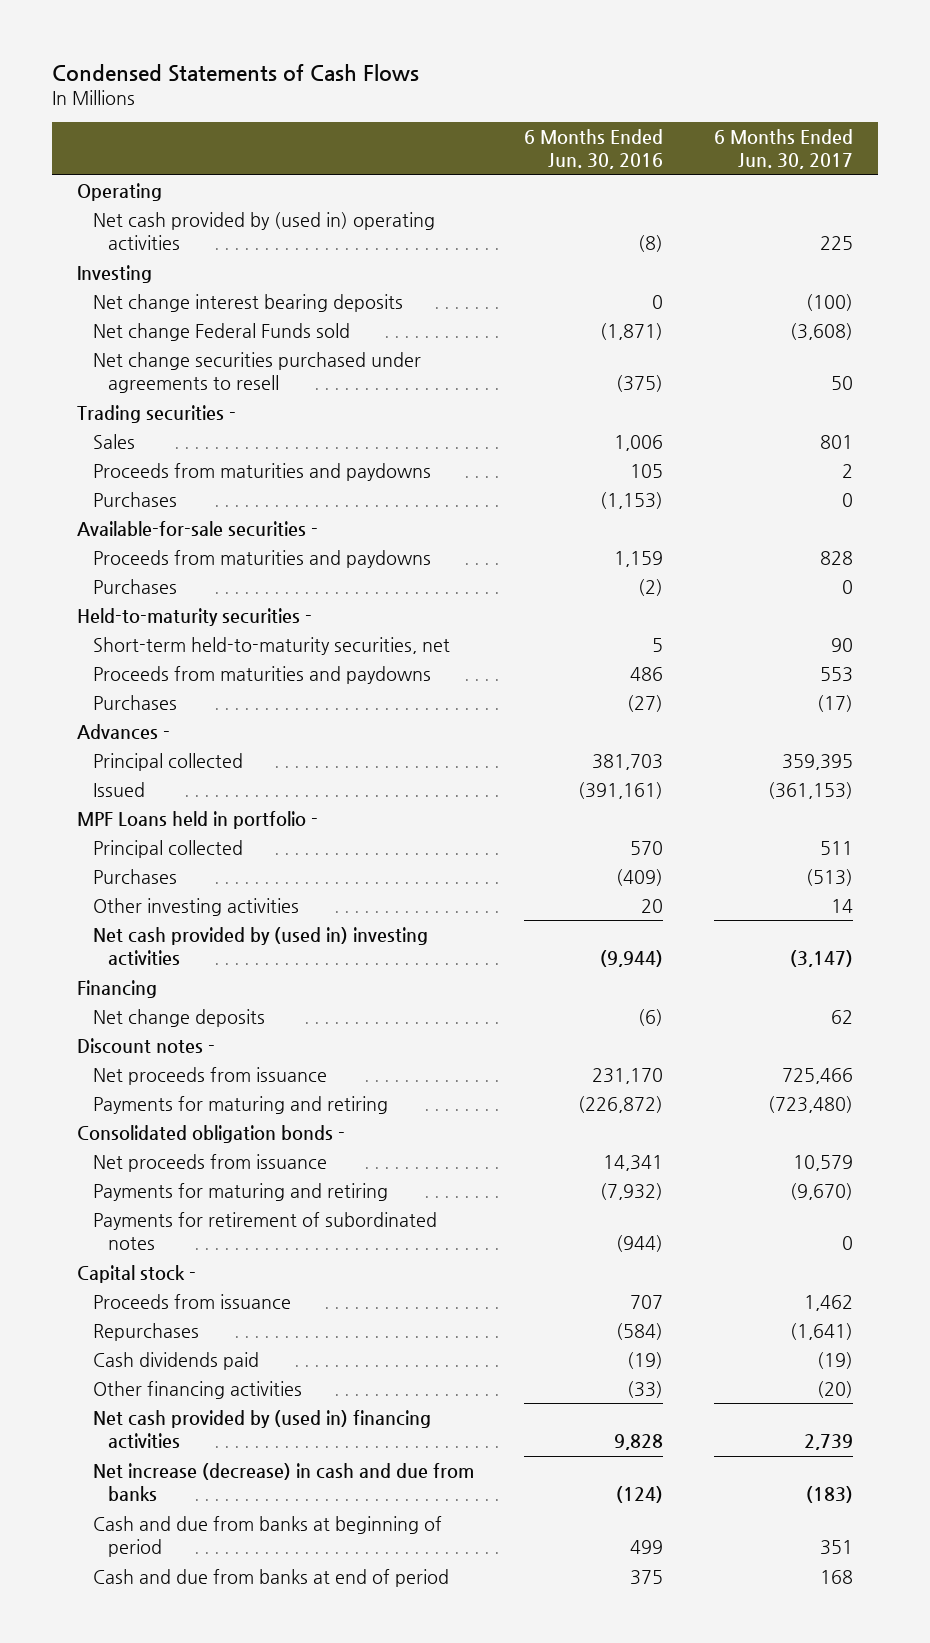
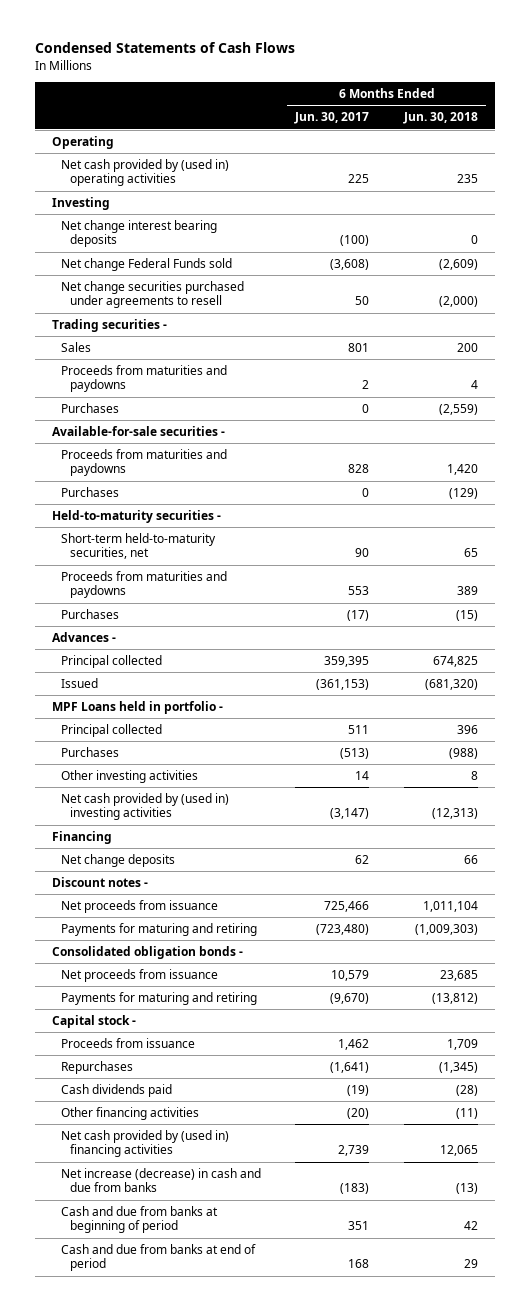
- | 6 Months Ended Jun. 30, 2016 | 6 Months Ended Jun. 30, 2017
+ | 6 Months Ended Jun. 30, 2017 | 6 Months Ended Jun. 30, 2018
- Payments for retirement of subordinated notes | (944) | 0

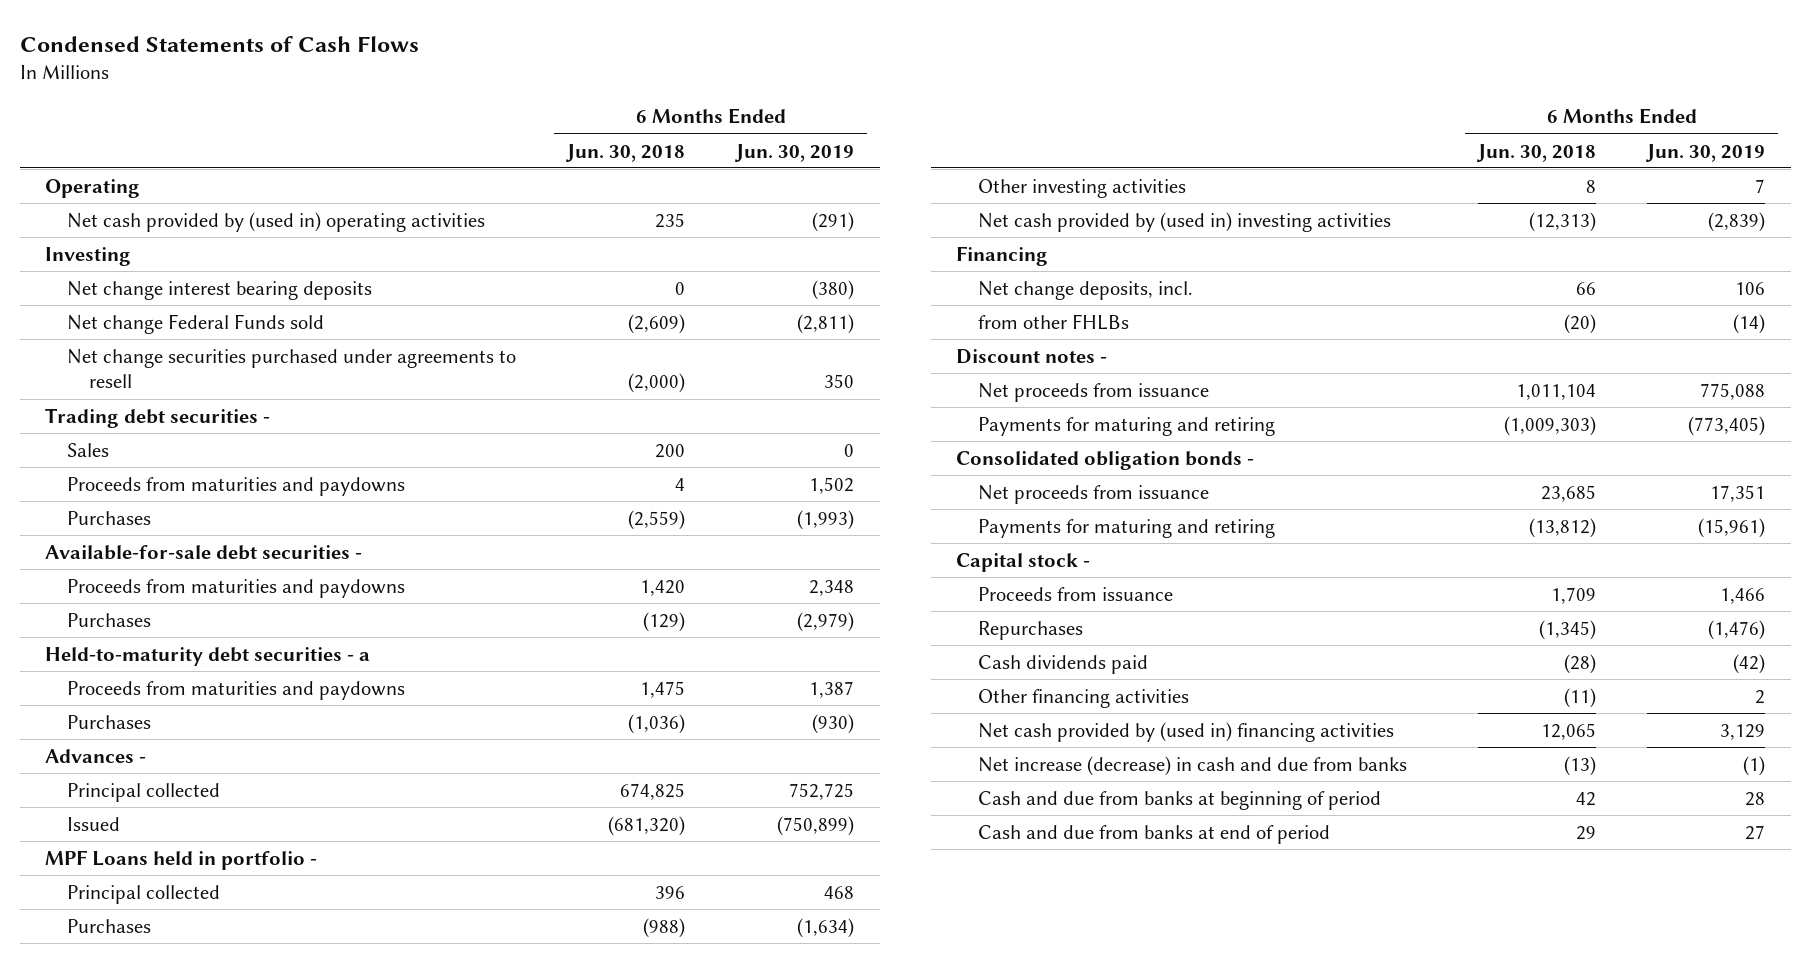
- | 6 Months Ended Jun. 30, 2017 | 6 Months Ended Jun. 30, 2018
+ | 6 Months Ended Jun. 30, 2018 | 6 Months Ended Jun. 30, 2019
- Trading securities -
+ Trading debt securities -
- Available-for-sale securities -
+ Available-for-sale debt securities -
- Held-to-maturity securities -
- Short-term held-to-maturity securities, net | 90 | 65
- Proceeds from maturities and paydowns | 553 | 389
- Purchases | (17) | (15)
+ Held-to-maturity debt securities - a
+ Proceeds from maturities and paydowns | 1,475 | 1,387
+ Purchases | (1,036) | (930)
- Net change deposits | 62 | 66
+ Net change deposits, incl. | 66 | 106
+ from other FHLBs | (20) | (14)

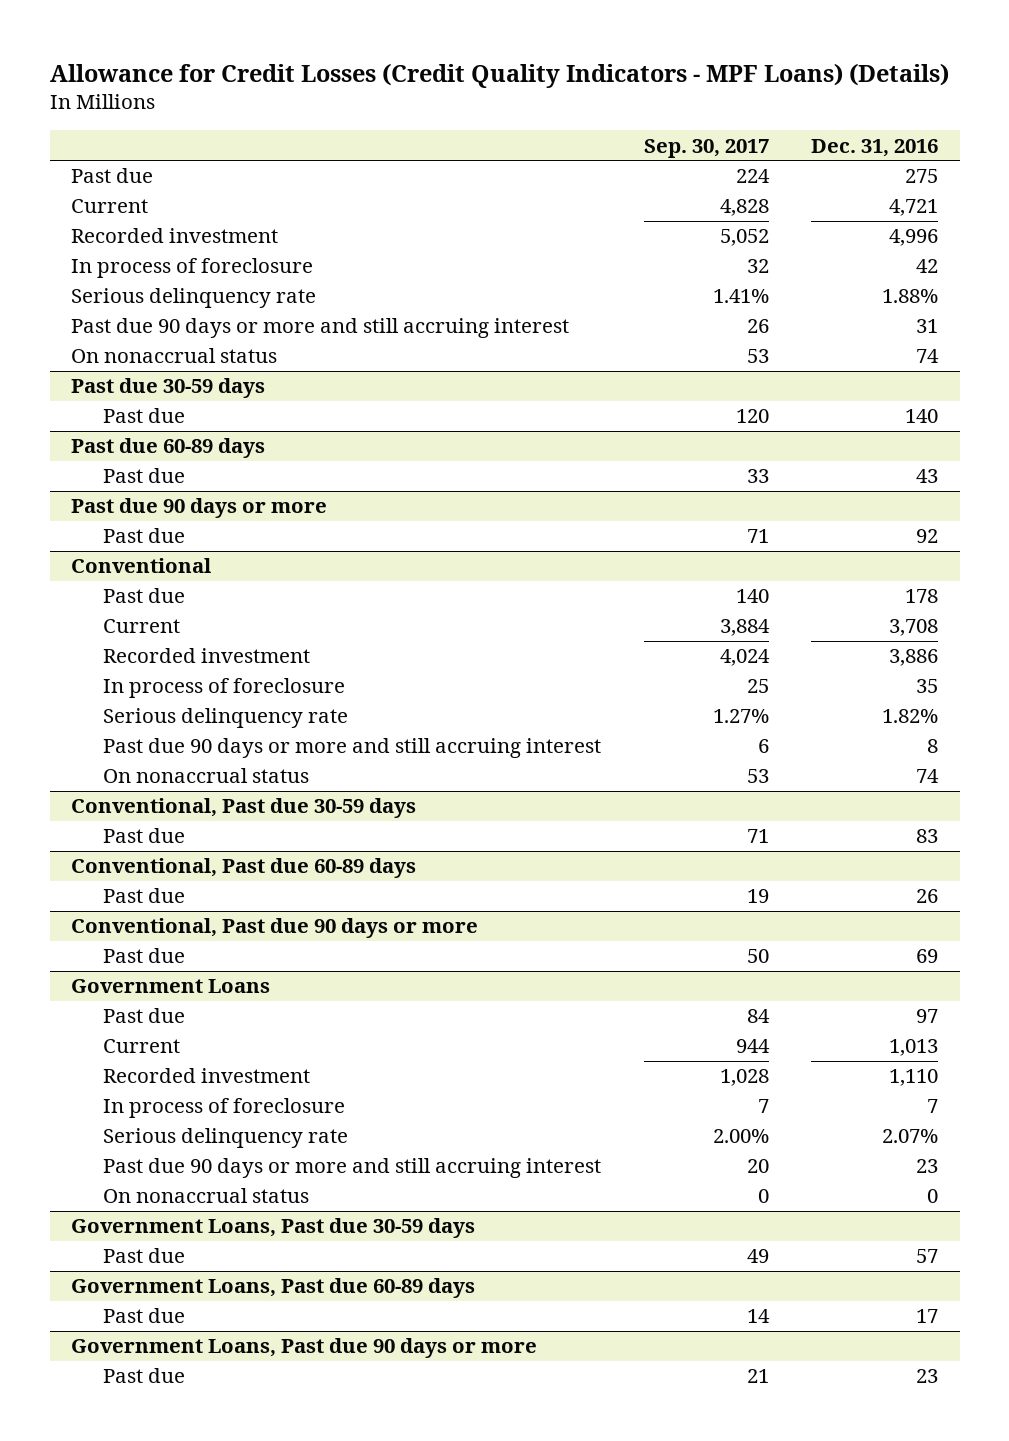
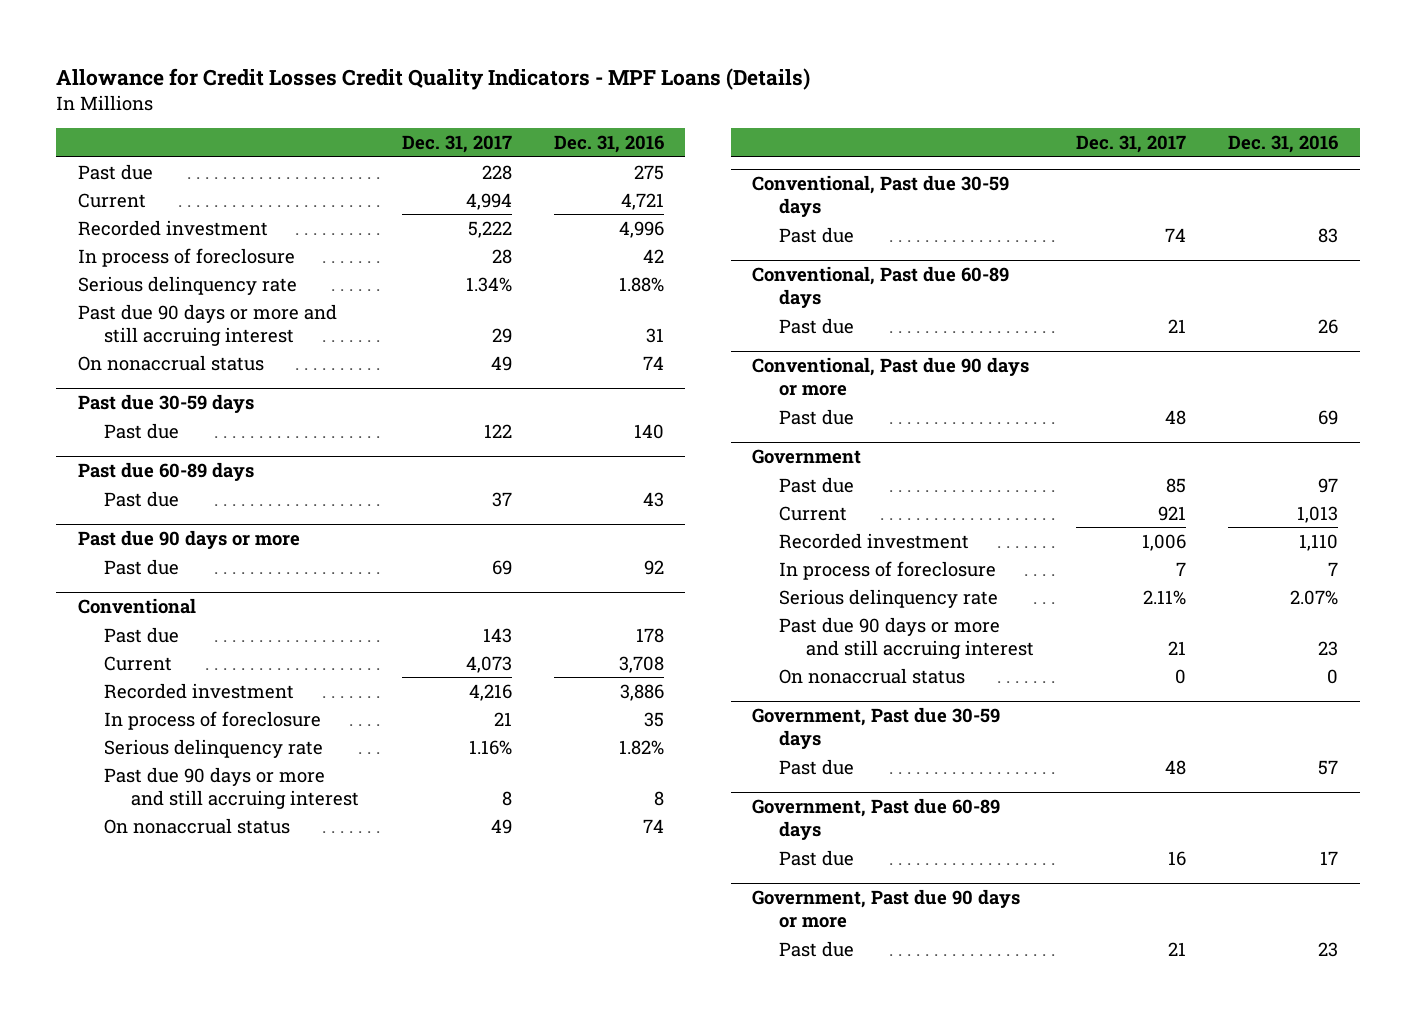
- Allowance for Credit Losses (Credit Quality Indicators - MPF Loans) (Details)
+ Allowance for Credit Losses Credit Quality Indicators - MPF Loans (Details)
- | Sep. 30, 2017 | Dec. 31, 2016
+ | Dec. 31, 2017 | Dec. 31, 2016
- Government Loans
+ Government
- Government Loans, Past due 30-59 days
+ Government, Past due 30-59 days
- Government Loans, Past due 60-89 days
+ Government, Past due 60-89 days
- Government Loans, Past due 90 days or more
+ Government, Past due 90 days or more

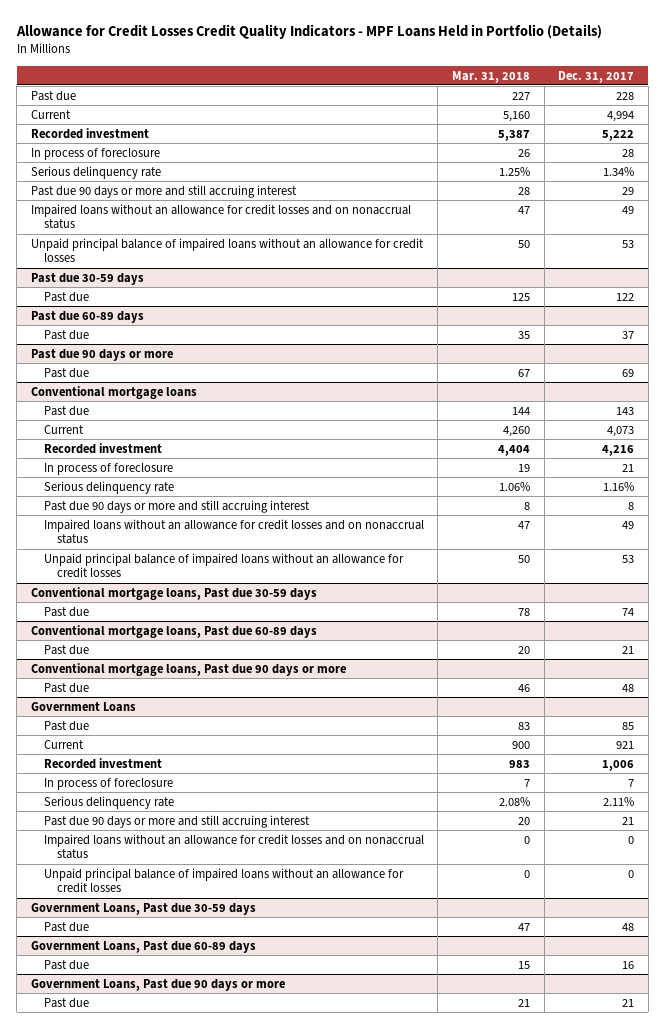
- Allowance for Credit Losses Credit Quality Indicators - MPF Loans (Details)
+ Allowance for Credit Losses Credit Quality Indicators - MPF Loans Held in Portfolio (Details)
- | Dec. 31, 2017 | Dec. 31, 2016
+ | Mar. 31, 2018 | Dec. 31, 2017
- On nonaccrual status | 49 | 74
+ Impaired loans without an allowance for credit losses and on nonaccrual status | 47 | 49
+ Unpaid principal balance of impaired loans without an allowance for credit losses | 50 | 53
- Conventional
+ Conventional mortgage loans
- On nonaccrual status | 49 | 74
- Conventional, Past due 30-59 days
+ Impaired loans without an allowance for credit losses and on nonaccrual status | 47 | 49
+ Unpaid principal balance of impaired loans without an allowance for credit losses | 50 | 53
+ Conventional mortgage loans, Past due 30-59 days
- Conventional, Past due 60-89 days
+ Conventional mortgage loans, Past due 60-89 days
- Conventional, Past due 90 days or more
+ Conventional mortgage loans, Past due 90 days or more
- Government
+ Government Loans
- On nonaccrual status | 0 | 0
- Government, Past due 30-59 days
+ Impaired loans without an allowance for credit losses and on nonaccrual status | 0 | 0
+ Unpaid principal balance of impaired loans without an allowance for credit losses | 0 | 0
+ Government Loans, Past due 30-59 days
- Government, Past due 60-89 days
+ Government Loans, Past due 60-89 days
- Government, Past due 90 days or more
+ Government Loans, Past due 90 days or more

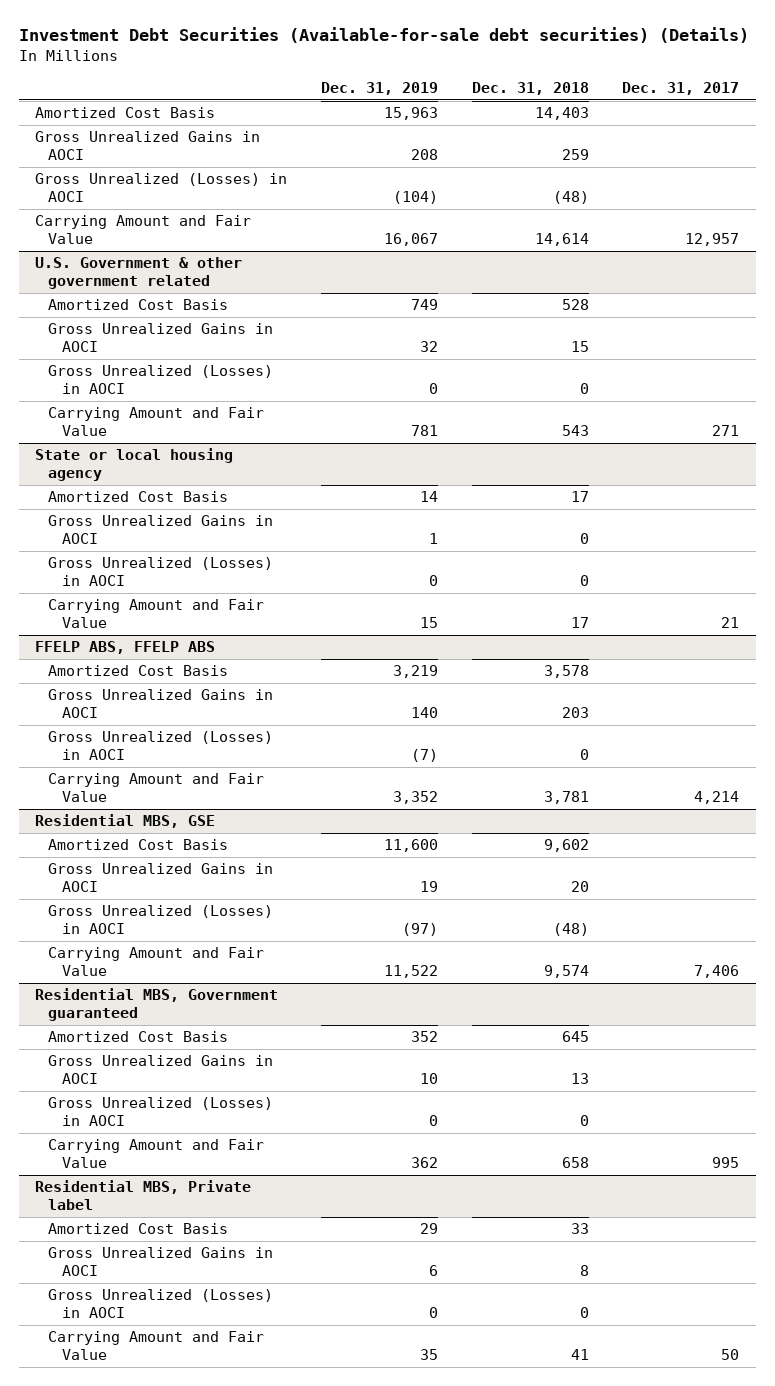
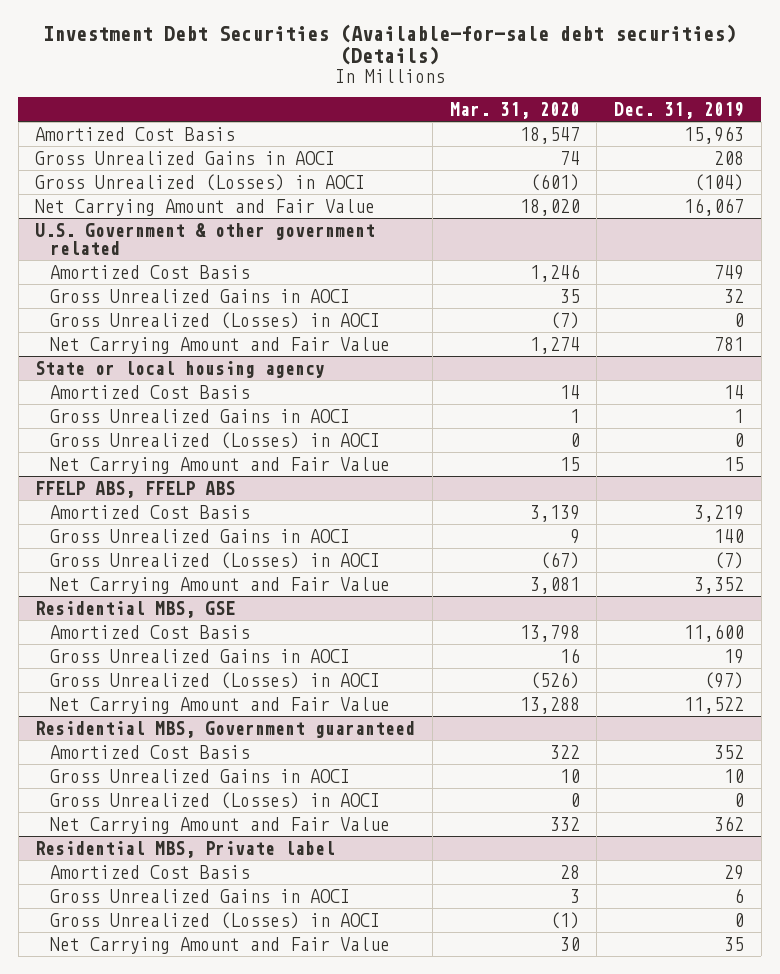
- | Dec. 31, 2019 | Dec. 31, 2018 | Dec. 31, 2017
+ | Mar. 31, 2020 | Dec. 31, 2019
- Carrying Amount and Fair Value | 16,067 | 14,614 | 12,957
+ Net Carrying Amount and Fair Value | 18,020 | 16,067
@ U.S. Government & other government related
- Carrying Amount and Fair Value | 781 | 543 | 271
+ Net Carrying Amount and Fair Value | 1,274 | 781
@ State or local housing agency
- Carrying Amount and Fair Value | 15 | 17 | 21
+ Net Carrying Amount and Fair Value | 15 | 15
@ FFELP ABS, FFELP ABS
- Carrying Amount and Fair Value | 3,352 | 3,781 | 4,214
+ Net Carrying Amount and Fair Value | 3,081 | 3,352
@ Residential MBS, GSE
- Carrying Amount and Fair Value | 11,522 | 9,574 | 7,406
+ Net Carrying Amount and Fair Value | 13,288 | 11,522
@ Residential MBS, Government guaranteed
- Carrying Amount and Fair Value | 362 | 658 | 995
+ Net Carrying Amount and Fair Value | 332 | 362
@ Residential MBS, Private label
- Carrying Amount and Fair Value | 35 | 41 | 50
+ Net Carrying Amount and Fair Value | 30 | 35

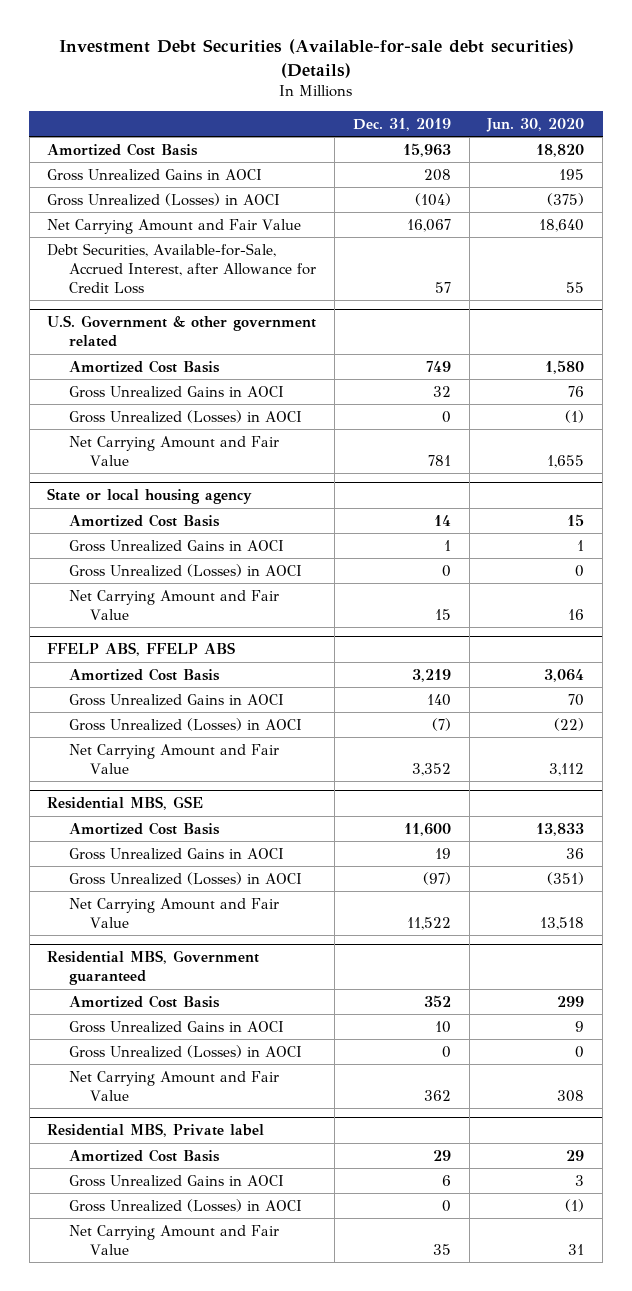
- | Mar. 31, 2020 | Dec. 31, 2019
+ | Dec. 31, 2019 | Jun. 30, 2020
+ Debt Securities, Available-for-Sale, Accrued Interest, after Allowance for Credit Loss | 57 | 55

